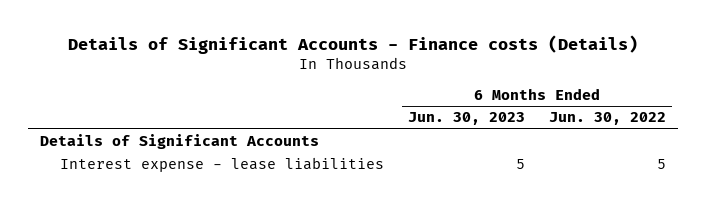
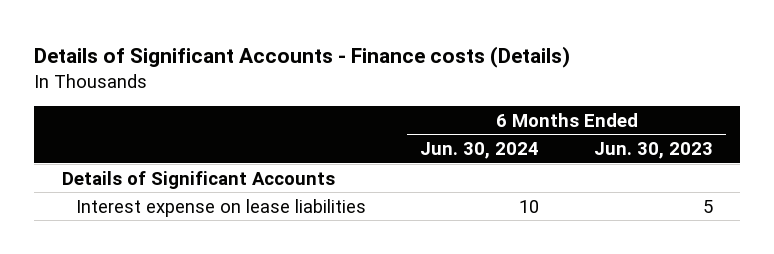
- | 6 Months Ended Jun. 30, 2023 | 6 Months Ended Jun. 30, 2022
+ | 6 Months Ended Jun. 30, 2024 | 6 Months Ended Jun. 30, 2023
- Interest expense - lease liabilities | 5 | 5
+ Interest expense on lease liabilities | 10 | 5

